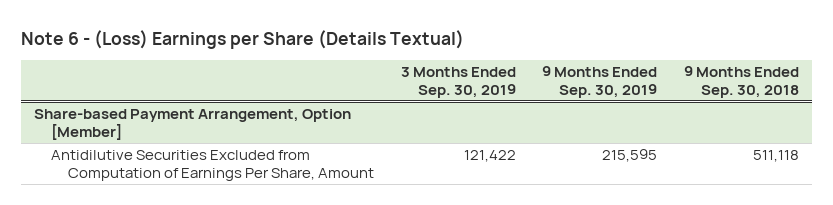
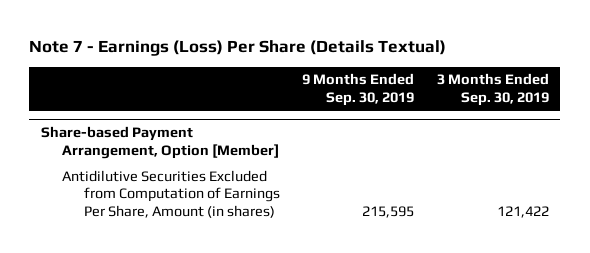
- Note 6 - (Loss) Earnings per Share (Details Textual)
+ Note 7 - Earnings (Loss) Per Share (Details Textual)
- | 3 Months Ended Sep. 30, 2019 | 9 Months Ended Sep. 30, 2019 | 9 Months Ended Sep. 30, 2018
+ | 9 Months Ended Sep. 30, 2019 | 3 Months Ended Sep. 30, 2019
@ Share-based Payment Arrangement, Option [Member]
- Antidilutive Securities Excluded from Computation of Earnings Per Share, Amount | 121,422 | 215,595 | 511,118
+ Antidilutive Securities Excluded from Computation of Earnings Per Share, Amount (in shares) | 215,595 | 121,422

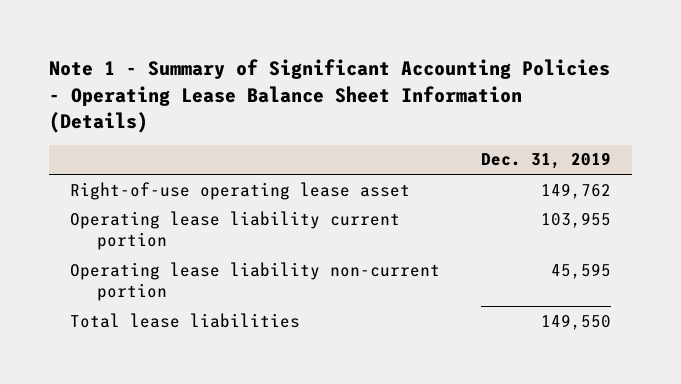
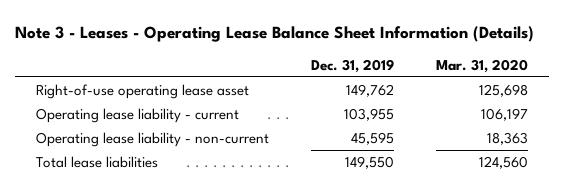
- Note 1 - Summary of Significant Accounting Policies - Operating Lease Balance Sheet Information (Details)
+ Note 3 - Leases - Operating Lease Balance Sheet Information (Details)
- | Dec. 31, 2019
+ | Dec. 31, 2019 | Mar. 31, 2020
- Operating lease liability current portion | 103,955
- Operating lease liability non-current portion | 45,595
+ Operating lease liability - current | 103,955 | 106,197
+ Operating lease liability - non-current | 45,595 | 18,363

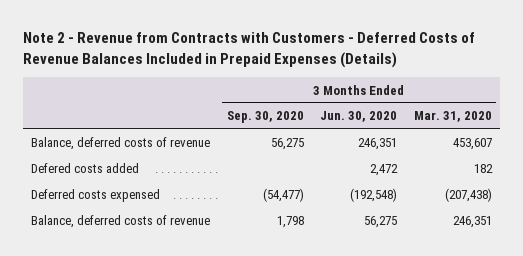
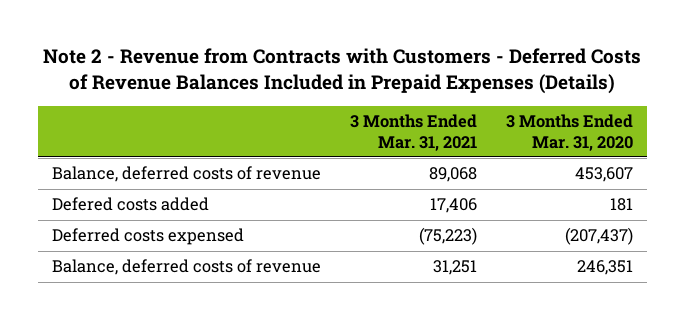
- | 3 Months Ended Sep. 30, 2020 | 3 Months Ended Jun. 30, 2020 | 3 Months Ended Mar. 31, 2020
+ | 3 Months Ended Mar. 31, 2021 | 3 Months Ended Mar. 31, 2020
- Defered costs added | | 2,472 | 182
- Deferred costs expensed | (54,477) | (192,548) | (207,438)
+ Defered costs added | 17,406 | 181
+ Deferred costs expensed | (75,223) | (207,437)

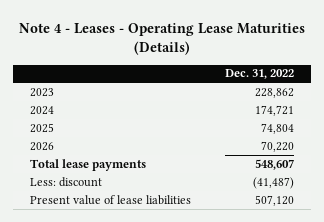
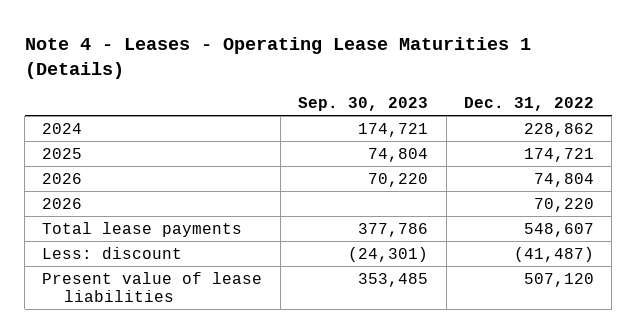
- Note 4 - Leases - Operating Lease Maturities (Details)
+ Note 4 - Leases - Operating Lease Maturities 1 (Details)
- | Dec. 31, 2022
+ | Sep. 30, 2023 | Dec. 31, 2022
- 2023 | 228,862
- 2024 | 174,721
- 2025 | 74,804
+ 2024 | 174,721 | 228,862
+ 2025 | 74,804 | 174,721
+ 2026 | 70,220 | 74,804

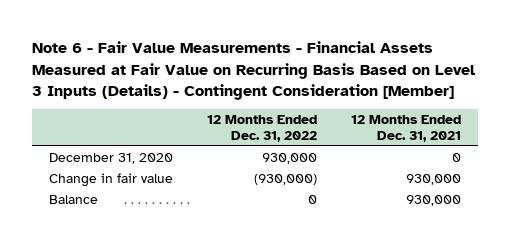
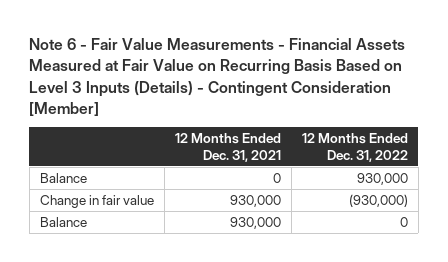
- | 12 Months Ended Dec. 31, 2022 | 12 Months Ended Dec. 31, 2021
+ | 12 Months Ended Dec. 31, 2021 | 12 Months Ended Dec. 31, 2022
- December 31, 2020 | 930,000 | 0
+ Balance | 0 | 930,000

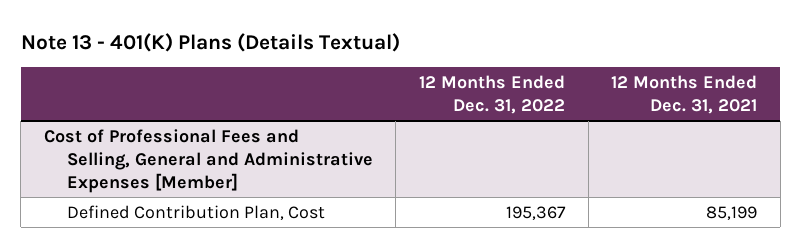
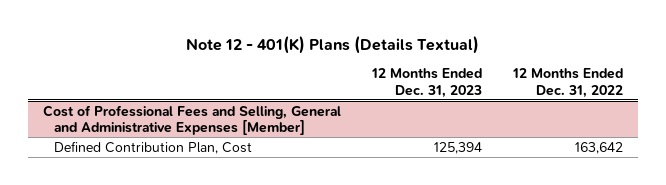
- Note 13 - 401(K) Plans (Details Textual)
+ Note 12 - 401(K) Plans (Details Textual)
- | 12 Months Ended Dec. 31, 2022 | 12 Months Ended Dec. 31, 2021
+ | 12 Months Ended Dec. 31, 2023 | 12 Months Ended Dec. 31, 2022
@ Cost of Professional Fees and Selling, General and Administrative Expenses [Member]
- Defined Contribution Plan, Cost | 195,367 | 85,199
+ Defined Contribution Plan, Cost | 125,394 | 163,642

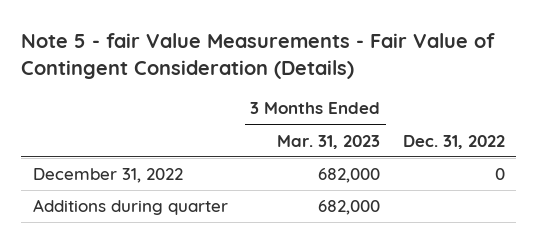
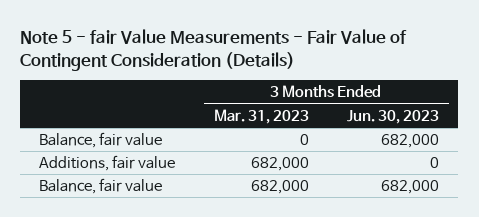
- | 3 Months Ended Mar. 31, 2023 | Dec. 31, 2022
+ | 3 Months Ended Mar. 31, 2023 | 3 Months Ended Jun. 30, 2023
- December 31, 2022 | 682,000 | 0
- Additions during quarter | 682,000 |
+ Balance, fair value | 0 | 682,000
+ Additions, fair value | 682,000 | 0
+ Balance, fair value | 682,000 | 682,000

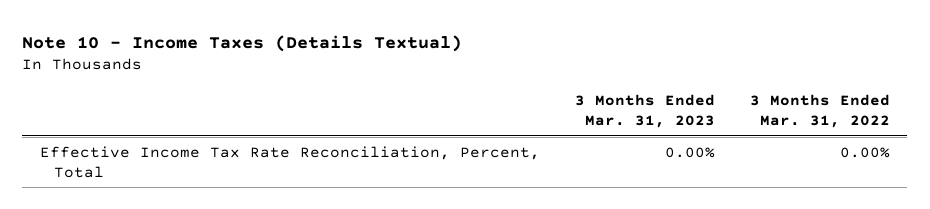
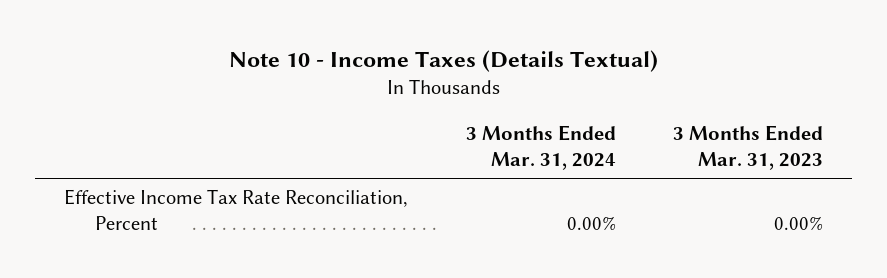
- | 3 Months Ended Mar. 31, 2023 | 3 Months Ended Mar. 31, 2022
+ | 3 Months Ended Mar. 31, 2024 | 3 Months Ended Mar. 31, 2023
- Effective Income Tax Rate Reconciliation, Percent, Total | 0.00% | 0.00%
+ Effective Income Tax Rate Reconciliation, Percent | 0.00% | 0.00%

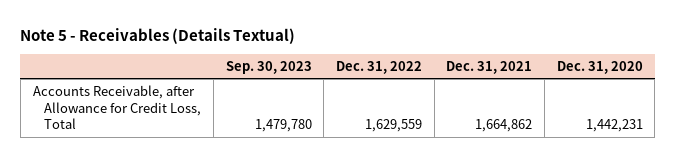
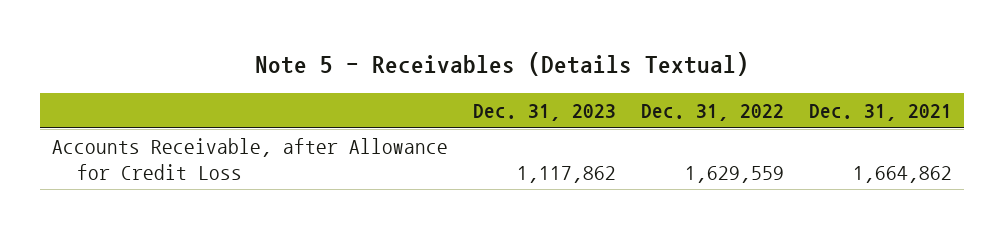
- | Sep. 30, 2023 | Dec. 31, 2022 | Dec. 31, 2021 | Dec. 31, 2020
+ | Dec. 31, 2023 | Dec. 31, 2022 | Dec. 31, 2021
- Accounts Receivable, after Allowance for Credit Loss, Total | 1,479,780 | 1,629,559 | 1,664,862 | 1,442,231
+ Accounts Receivable, after Allowance for Credit Loss | 1,117,862 | 1,629,559 | 1,664,862

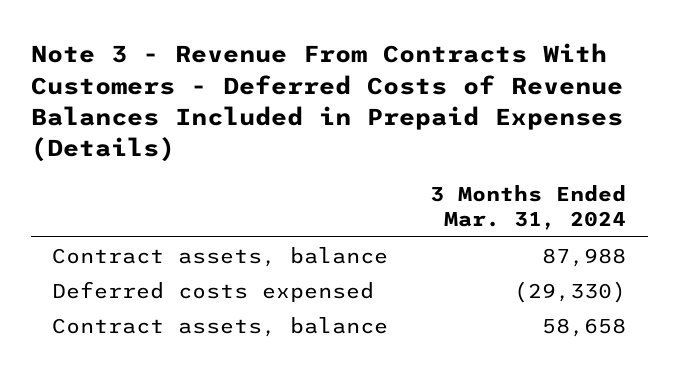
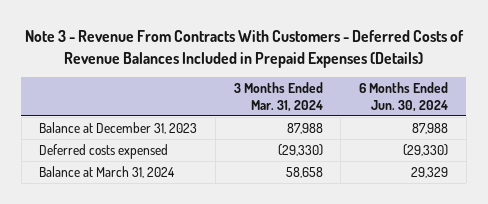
- | 3 Months Ended Mar. 31, 2024
+ | 3 Months Ended Mar. 31, 2024 | 6 Months Ended Jun. 30, 2024
- Contract assets, balance | 87,988
+ Balance at December 31, 2023 | 87,988 | 87,988
- Contract assets, balance | 58,658
+ Balance at March 31, 2024 | 58,658 | 29,329

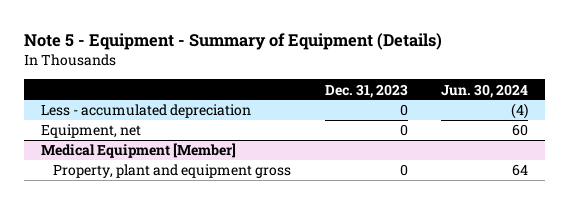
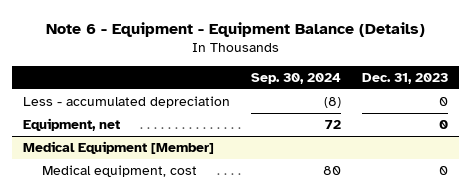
- Note 5 - Equipment - Summary of Equipment (Details)
+ Note 6 - Equipment - Equipment Balance (Details)
- | Dec. 31, 2023 | Jun. 30, 2024
+ | Sep. 30, 2024 | Dec. 31, 2023
@ Medical Equipment [Member]
- Property, plant and equipment gross | 0 | 64
+ Medical equipment, cost | 80 | 0

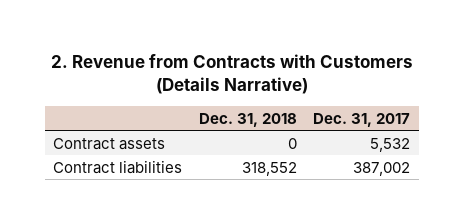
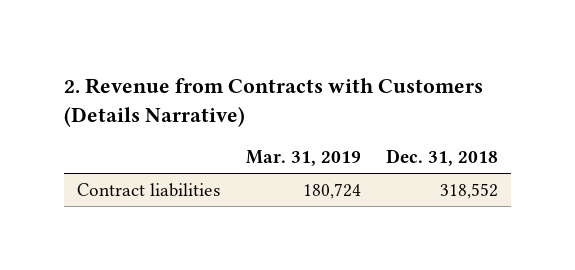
- | Dec. 31, 2018 | Dec. 31, 2017
+ | Mar. 31, 2019 | Dec. 31, 2018
- Contract assets | 0 | 5,532

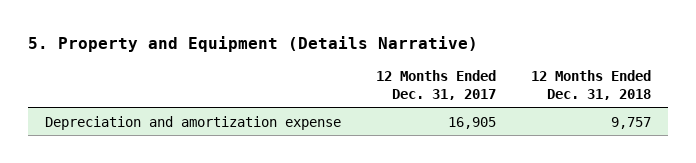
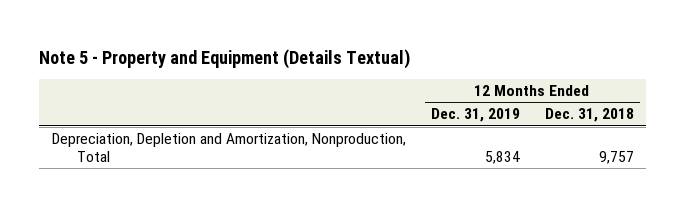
- 5. Property and Equipment (Details Narrative)
+ Note 5 - Property and Equipment (Details Textual)
- | 12 Months Ended Dec. 31, 2017 | 12 Months Ended Dec. 31, 2018
+ | 12 Months Ended Dec. 31, 2019 | 12 Months Ended Dec. 31, 2018
- Depreciation and amortization expense | 16,905 | 9,757
+ Depreciation, Depletion and Amortization, Nonproduction, Total | 5,834 | 9,757

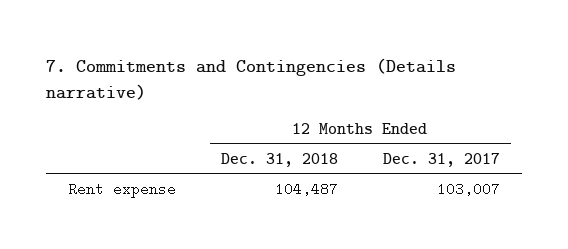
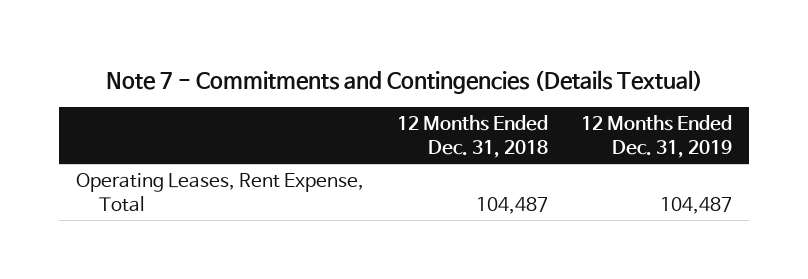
- 7. Commitments and Contingencies (Details narrative)
+ Note 7 - Commitments and Contingencies (Details Textual)
- | 12 Months Ended Dec. 31, 2018 | 12 Months Ended Dec. 31, 2017
+ | 12 Months Ended Dec. 31, 2018 | 12 Months Ended Dec. 31, 2019
- Rent expense | 104,487 | 103,007
+ Operating Leases, Rent Expense, Total | 104,487 | 104,487

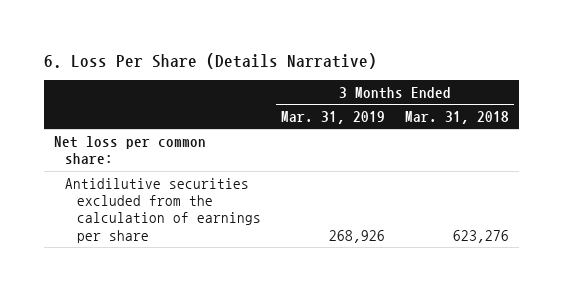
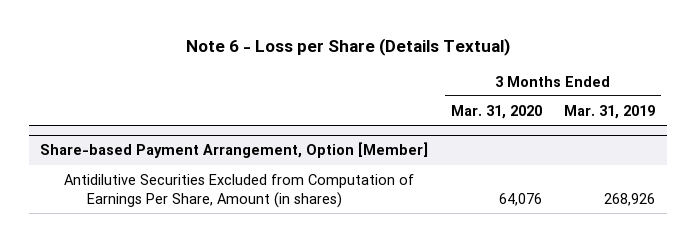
- 6. Loss Per Share (Details Narrative)
+ Note 6 - Loss per Share (Details Textual)
- | 3 Months Ended Mar. 31, 2019 | 3 Months Ended Mar. 31, 2018
+ | 3 Months Ended Mar. 31, 2020 | 3 Months Ended Mar. 31, 2019
- Net loss per common share:
- Antidilutive securities excluded from the calculation of earnings per share | 268,926 | 623,276
+ Share-based Payment Arrangement, Option [Member]
+ Antidilutive Securities Excluded from Computation of Earnings Per Share, Amount (in shares) | 64,076 | 268,926

